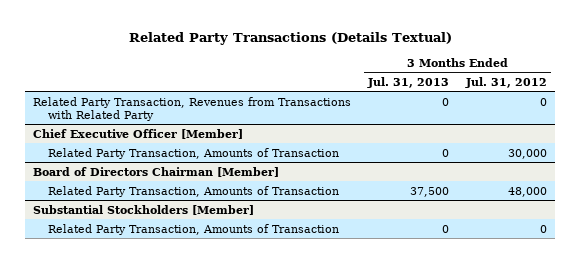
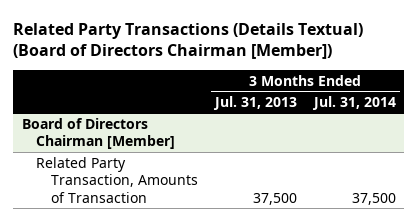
- Related Party Transactions (Details Textual)
+ Related Party Transactions (Details Textual) (Board of Directors Chairman [Member])
- | 3 Months Ended Jul. 31, 2013 | 3 Months Ended Jul. 31, 2012
+ | 3 Months Ended Jul. 31, 2013 | 3 Months Ended Jul. 31, 2014
- Related Party Transaction, Revenues from Transactions with Related Party | 0 | 0
- Chief Executive Officer [Member]
- Related Party Transaction, Amounts of Transaction | 0 | 30,000
- Substantial Stockholders [Member]
- Related Party Transaction, Amounts of Transaction | 0 | 0

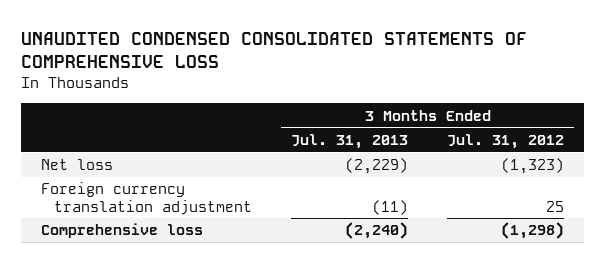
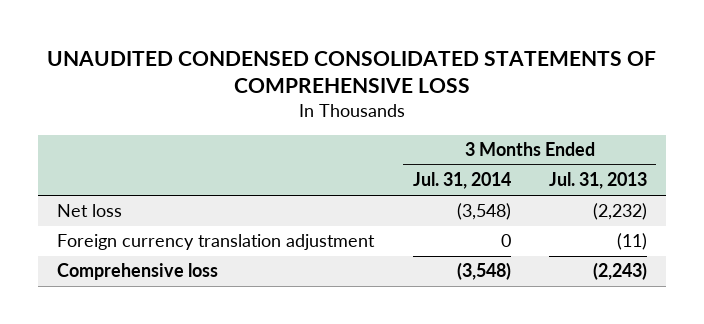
- | 3 Months Ended Jul. 31, 2013 | 3 Months Ended Jul. 31, 2012
+ | 3 Months Ended Jul. 31, 2014 | 3 Months Ended Jul. 31, 2013
- Net loss | (2,229) | (1,323)
+ Net loss | (3,548) | (2,232)
- Comprehensive loss | (2,240) | (1,298)
+ Comprehensive loss | (3,548) | (2,243)

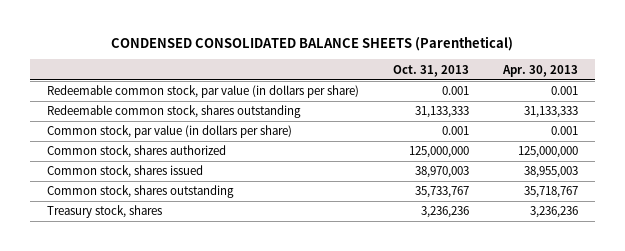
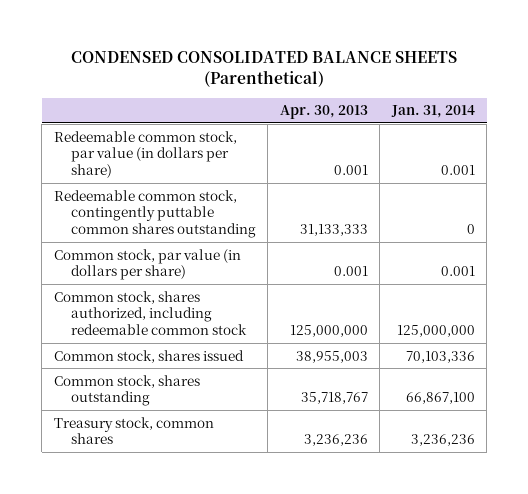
- | Oct. 31, 2013 | Apr. 30, 2013
+ | Apr. 30, 2013 | Jan. 31, 2014
- Redeemable common stock, shares outstanding | 31,133,333 | 31,133,333
+ Redeemable common stock, contingently puttable common shares outstanding | 31,133,333 | 0
- Common stock, shares authorized | 125,000,000 | 125,000,000
+ Common stock, shares authorized, including redeemable common stock | 125,000,000 | 125,000,000
- Treasury stock, shares | 3,236,236 | 3,236,236
+ Treasury stock, common shares | 3,236,236 | 3,236,236

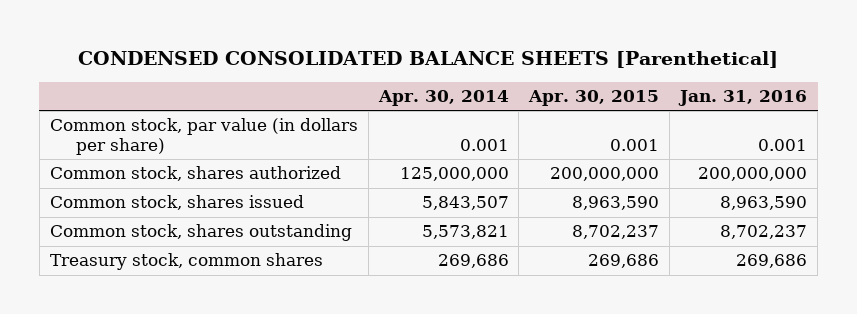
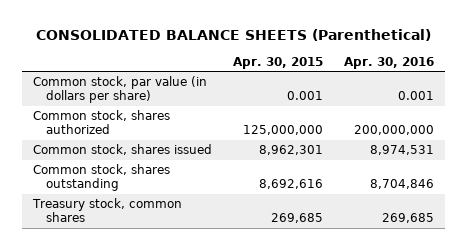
- CONDENSED CONSOLIDATED BALANCE SHEETS [Parenthetical]
+ CONSOLIDATED BALANCE SHEETS (Parenthetical)
- | Apr. 30, 2014 | Apr. 30, 2015 | Jan. 31, 2016
+ | Apr. 30, 2015 | Apr. 30, 2016
- Common stock, shares authorized | 125,000,000 | 200,000,000 | 200,000,000
- Common stock, shares issued | 5,843,507 | 8,963,590 | 8,963,590
- Common stock, shares outstanding | 5,573,821 | 8,702,237 | 8,702,237
- Treasury stock, common shares | 269,686 | 269,686 | 269,686
+ Common stock, shares authorized | 125,000,000 | 200,000,000
+ Common stock, shares issued | 8,962,301 | 8,974,531
+ Common stock, shares outstanding | 8,692,616 | 8,704,846
+ Treasury stock, common shares | 269,685 | 269,685

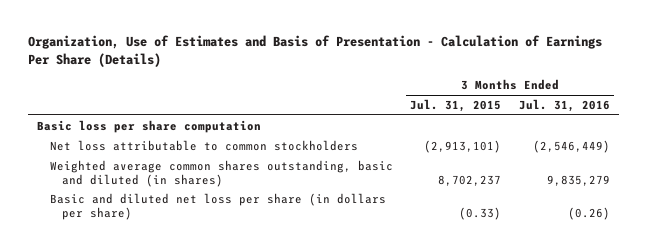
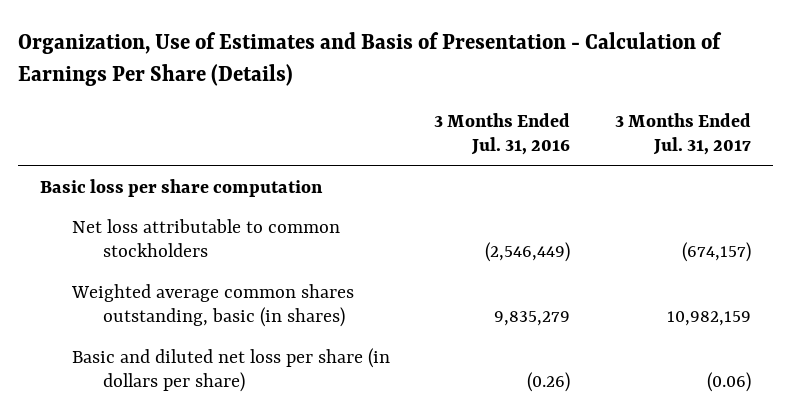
- | 3 Months Ended Jul. 31, 2015 | 3 Months Ended Jul. 31, 2016
+ | 3 Months Ended Jul. 31, 2016 | 3 Months Ended Jul. 31, 2017
- Weighted average common shares outstanding, basic and diluted (in shares) | 8,702,237 | 9,835,279
+ Weighted average common shares outstanding, basic (in shares) | 9,835,279 | 10,982,159

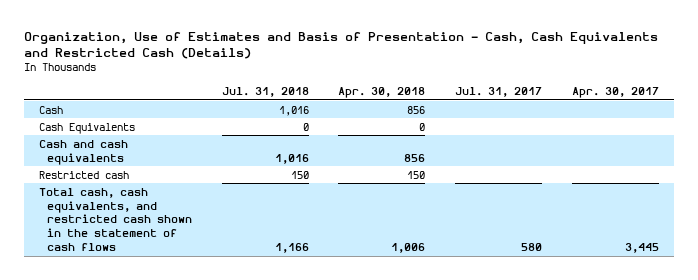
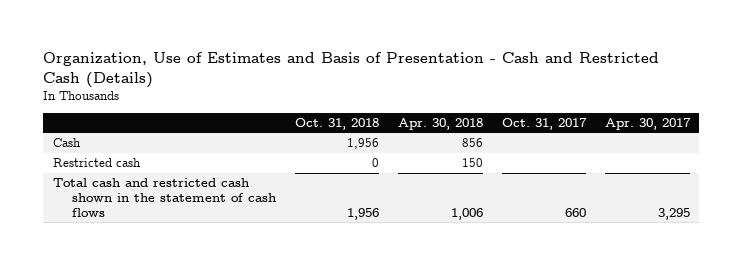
- Organization, Use of Estimates and Basis of Presentation - Cash, Cash Equivalents and Restricted Cash (Details)
+ Organization, Use of Estimates and Basis of Presentation - Cash and Restricted Cash (Details)
- | Jul. 31, 2018 | Apr. 30, 2018 | Jul. 31, 2017 | Apr. 30, 2017
+ | Oct. 31, 2018 | Apr. 30, 2018 | Oct. 31, 2017 | Apr. 30, 2017
- Cash Equivalents | 0 | 0 | |
- Cash and cash equivalents | 1,016 | 856 | |
- Total cash, cash equivalents, and restricted cash shown in the statement of cash flows | 1,166 | 1,006 | 580 | 3,445
+ Total cash and restricted cash shown in the statement of cash flows | 1,956 | 1,006 | 660 | 3,295

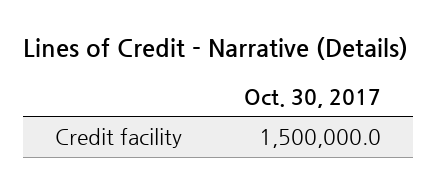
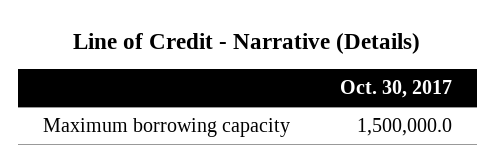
- Lines of Credit - Narrative (Details)
+ Line of Credit - Narrative (Details)
- Credit facility | 1,500,000.0
+ Maximum borrowing capacity | 1,500,000.0

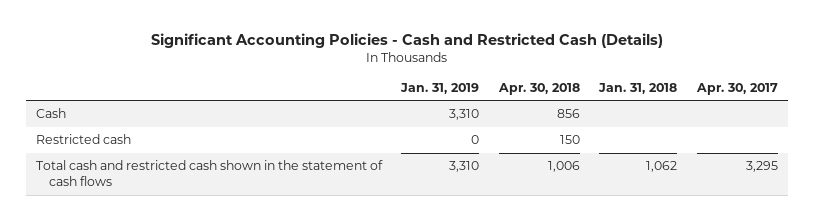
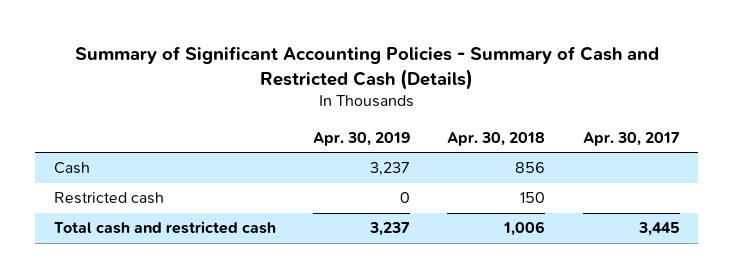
- Significant Accounting Policies - Cash and Restricted Cash (Details)
+ Summary of Significant Accounting Policies - Summary of Cash and Restricted Cash (Details)
- | Jan. 31, 2019 | Apr. 30, 2018 | Jan. 31, 2018 | Apr. 30, 2017
+ | Apr. 30, 2019 | Apr. 30, 2018 | Apr. 30, 2017
- Total cash and restricted cash shown in the statement of cash flows | 3,310 | 1,006 | 1,062 | 3,295
+ Total cash and restricted cash | 3,237 | 1,006 | 3,445

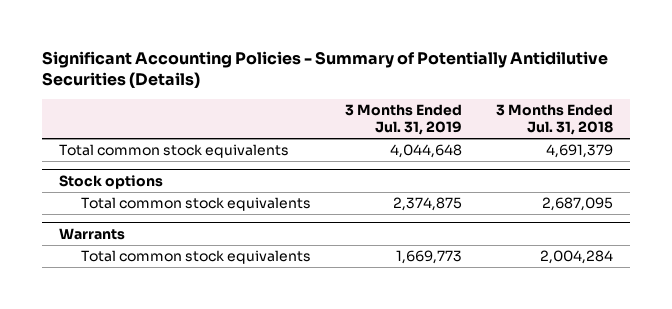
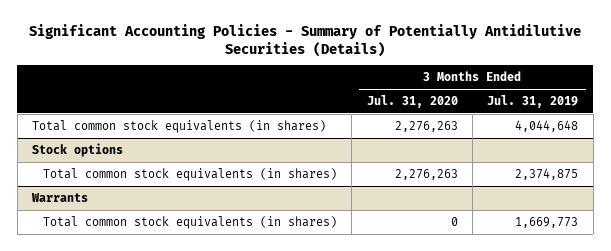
- | 3 Months Ended Jul. 31, 2019 | 3 Months Ended Jul. 31, 2018
+ | 3 Months Ended Jul. 31, 2020 | 3 Months Ended Jul. 31, 2019
- Total common stock equivalents | 4,044,648 | 4,691,379
+ Total common stock equivalents (in shares) | 2,276,263 | 4,044,648
@ Stock options
- Total common stock equivalents | 2,374,875 | 2,687,095
+ Total common stock equivalents (in shares) | 2,276,263 | 2,374,875
@ Warrants
- Total common stock equivalents | 1,669,773 | 2,004,284
+ Total common stock equivalents (in shares) | 0 | 1,669,773

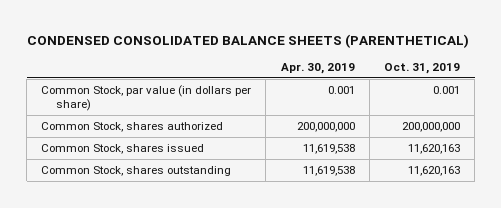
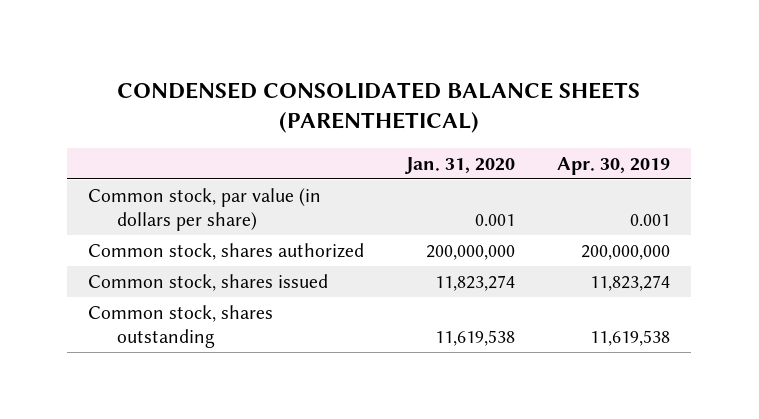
- | Apr. 30, 2019 | Oct. 31, 2019
+ | Jan. 31, 2020 | Apr. 30, 2019
- Common Stock, par value (in dollars per share) | 0.001 | 0.001
- Common Stock, shares authorized | 200,000,000 | 200,000,000
- Common Stock, shares issued | 11,619,538 | 11,620,163
- Common Stock, shares outstanding | 11,619,538 | 11,620,163
+ Common stock, par value (in dollars per share) | 0.001 | 0.001
+ Common stock, shares authorized | 200,000,000 | 200,000,000
+ Common stock, shares issued | 11,823,274 | 11,823,274
+ Common stock, shares outstanding | 11,619,538 | 11,619,538

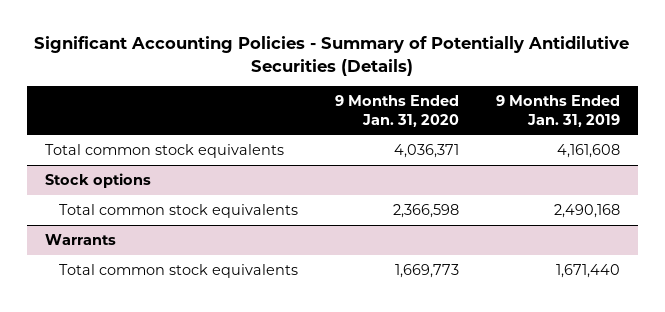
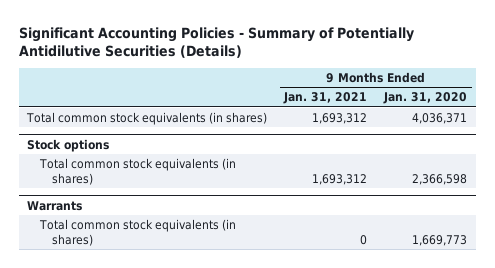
- | 9 Months Ended Jan. 31, 2020 | 9 Months Ended Jan. 31, 2019
+ | 9 Months Ended Jan. 31, 2021 | 9 Months Ended Jan. 31, 2020
- Total common stock equivalents | 4,036,371 | 4,161,608
+ Total common stock equivalents (in shares) | 1,693,312 | 4,036,371
@ Stock options
- Total common stock equivalents | 2,366,598 | 2,490,168
+ Total common stock equivalents (in shares) | 1,693,312 | 2,366,598
@ Warrants
- Total common stock equivalents | 1,669,773 | 1,671,440
+ Total common stock equivalents (in shares) | 0 | 1,669,773

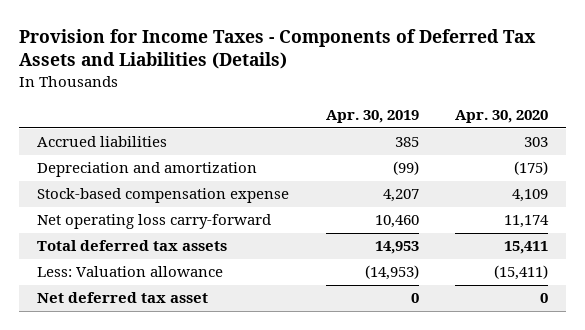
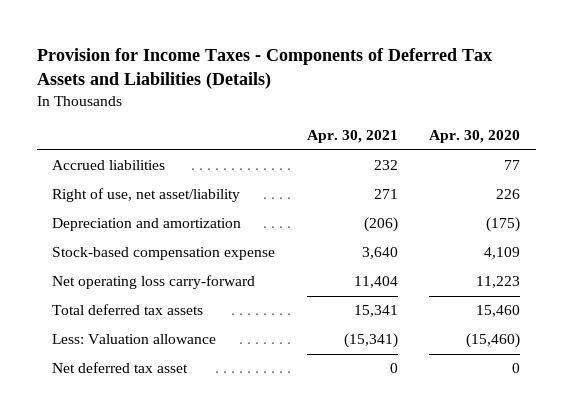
- | Apr. 30, 2019 | Apr. 30, 2020
+ | Apr. 30, 2021 | Apr. 30, 2020
- Accrued liabilities | 385 | 303
+ Accrued liabilities | 232 | 77
+ Right of use, net asset/liability | 271 | 226
- Net operating loss carry-forward | 10,460 | 11,174
- Total deferred tax assets | 14,953 | 15,411
- Less: Valuation allowance | (14,953) | (15,411)
+ Net operating loss carry-forward | 11,404 | 11,223
+ Total deferred tax assets | 15,341 | 15,460
+ Less: Valuation allowance | (15,341) | (15,460)

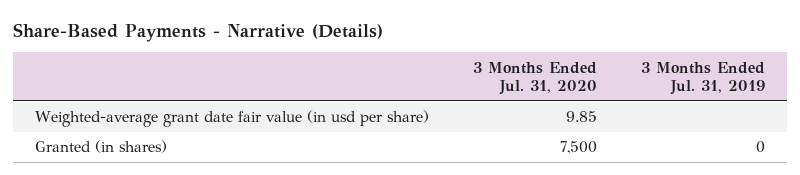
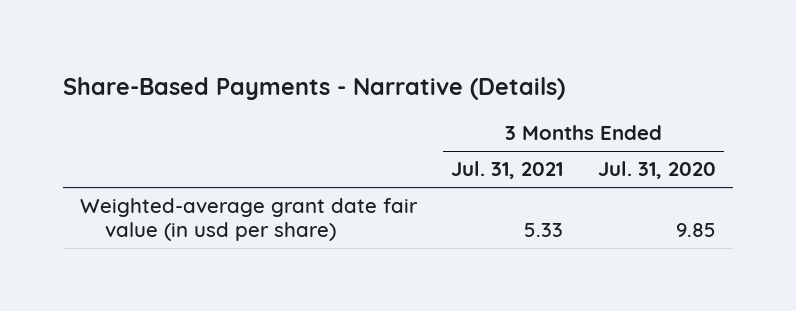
- | 3 Months Ended Jul. 31, 2020 | 3 Months Ended Jul. 31, 2019
+ | 3 Months Ended Jul. 31, 2021 | 3 Months Ended Jul. 31, 2020
- Granted (in shares) | 7,500 | 0

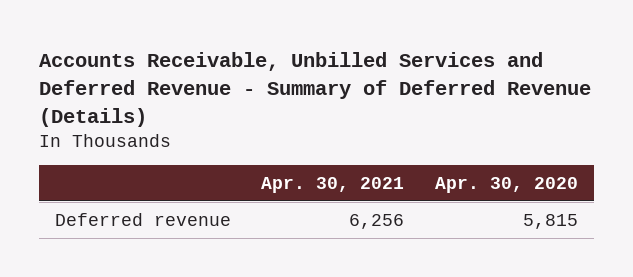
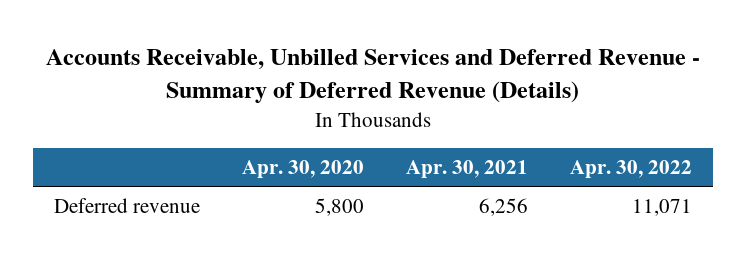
- | Apr. 30, 2021 | Apr. 30, 2020
+ | Apr. 30, 2020 | Apr. 30, 2021 | Apr. 30, 2022
- Deferred revenue | 6,256 | 5,815
+ Deferred revenue | 5,800 | 6,256 | 11,071

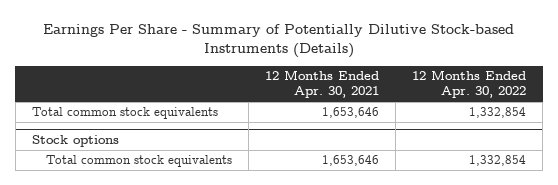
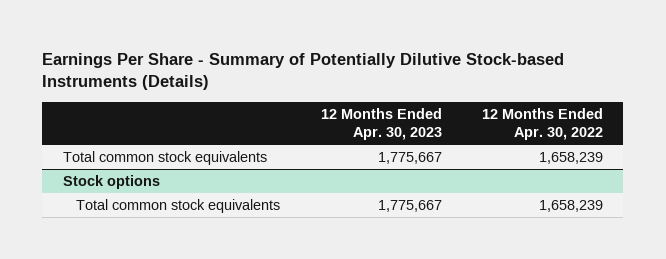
- | 12 Months Ended Apr. 30, 2021 | 12 Months Ended Apr. 30, 2022
+ | 12 Months Ended Apr. 30, 2023 | 12 Months Ended Apr. 30, 2022
- Total common stock equivalents | 1,653,646 | 1,332,854
+ Total common stock equivalents | 1,775,667 | 1,658,239
@ Stock options
- Total common stock equivalents | 1,653,646 | 1,332,854
+ Total common stock equivalents | 1,775,667 | 1,658,239

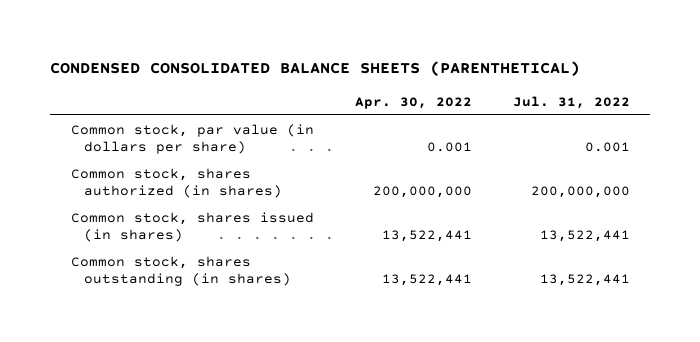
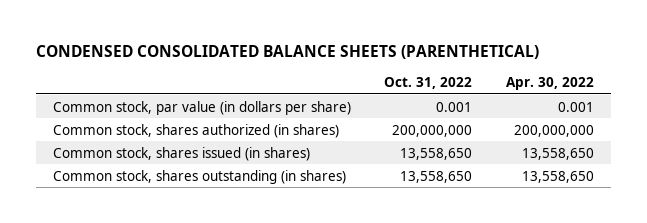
- | Apr. 30, 2022 | Jul. 31, 2022
+ | Oct. 31, 2022 | Apr. 30, 2022
- Common stock, shares issued (in shares) | 13,522,441 | 13,522,441
- Common stock, shares outstanding (in shares) | 13,522,441 | 13,522,441
+ Common stock, shares issued (in shares) | 13,558,650 | 13,558,650
+ Common stock, shares outstanding (in shares) | 13,558,650 | 13,558,650

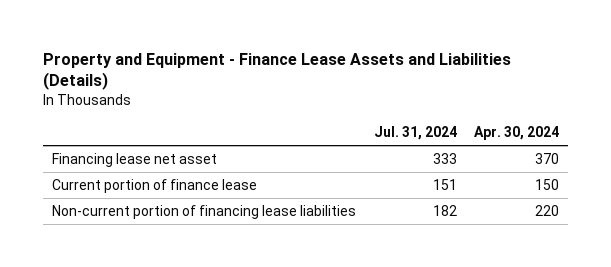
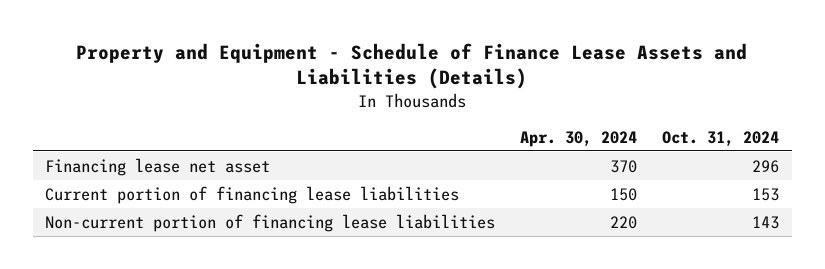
- Property and Equipment - Finance Lease Assets and Liabilities (Details)
+ Property and Equipment - Schedule of Finance Lease Assets and Liabilities (Details)
- | Jul. 31, 2024 | Apr. 30, 2024
+ | Apr. 30, 2024 | Oct. 31, 2024
- Current portion of finance lease | 151 | 150
+ Current portion of financing lease liabilities | 150 | 153

